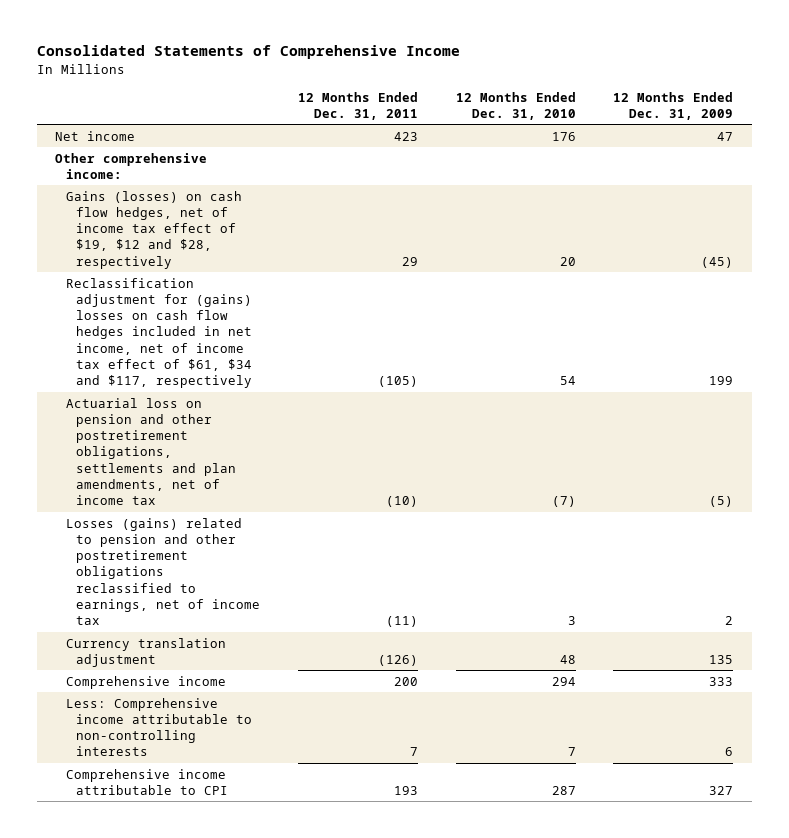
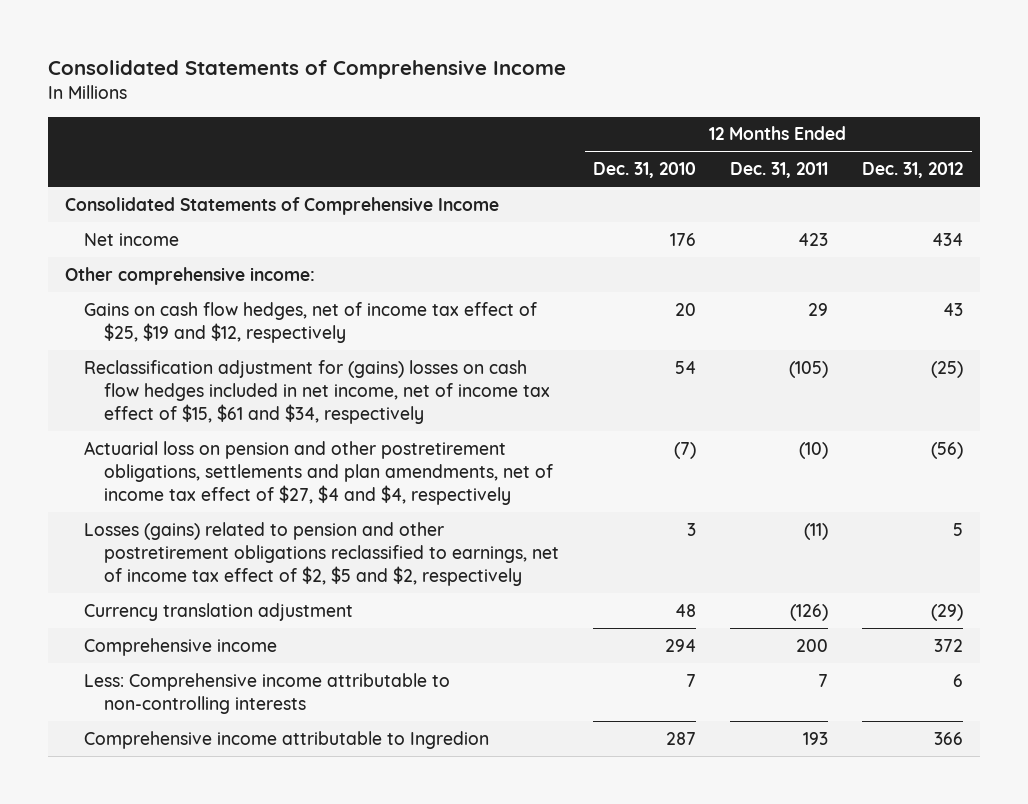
- | 12 Months Ended Dec. 31, 2011 | 12 Months Ended Dec. 31, 2010 | 12 Months Ended Dec. 31, 2009
+ | 12 Months Ended Dec. 31, 2010 | 12 Months Ended Dec. 31, 2011 | 12 Months Ended Dec. 31, 2012
+ Consolidated Statements of Comprehensive Income
- Gains (losses) on cash flow hedges, net of income tax effect of $19, $12 and $28, respectively | 29 | 20 | (45)
- Reclassification adjustment for (gains) losses on cash flow hedges included in net income, net of income tax effect of $61, $34 and $117, respectively | (105) | 54 | 199
- Actuarial loss on pension and other postretirement obligations, settlements and plan amendments, net of income tax | (10) | (7) | (5)
- Losses (gains) related to pension and other postretirement obligations reclassified to earnings, net of income tax | (11) | 3 | 2
+ Gains on cash flow hedges, net of income tax effect of $25, $19 and $12, respectively | 20 | 29 | 43
+ Reclassification adjustment for (gains) losses on cash flow hedges included in net income, net of income tax effect of $15, $61 and $34, respectively | 54 | (105) | (25)
+ Actuarial loss on pension and other postretirement obligations, settlements and plan amendments, net of income tax effect of $27, $4 and $4, respectively | (7) | (10) | (56)
+ Losses (gains) related to pension and other postretirement obligations reclassified to earnings, net of income tax effect of $2, $5 and $2, respectively | 3 | (11) | 5
- Comprehensive income attributable to CPI | 193 | 287 | 327
+ Comprehensive income attributable to Ingredion | 287 | 193 | 366

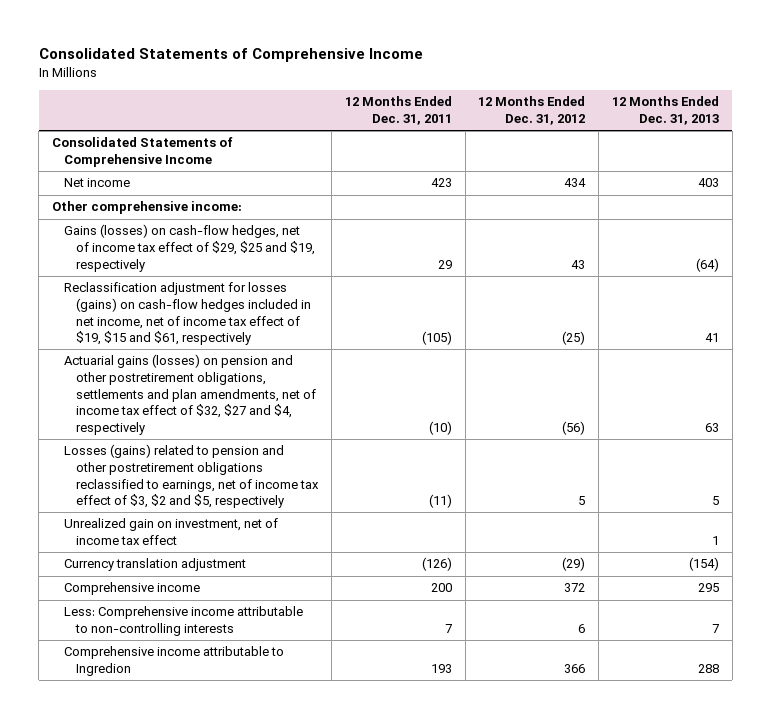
- | 12 Months Ended Dec. 31, 2010 | 12 Months Ended Dec. 31, 2011 | 12 Months Ended Dec. 31, 2012
+ | 12 Months Ended Dec. 31, 2011 | 12 Months Ended Dec. 31, 2012 | 12 Months Ended Dec. 31, 2013
- Gains on cash flow hedges, net of income tax effect of $25, $19 and $12, respectively | 20 | 29 | 43
- Reclassification adjustment for (gains) losses on cash flow hedges included in net income, net of income tax effect of $15, $61 and $34, respectively | 54 | (105) | (25)
- Actuarial loss on pension and other postretirement obligations, settlements and plan amendments, net of income tax effect of $27, $4 and $4, respectively | (7) | (10) | (56)
- Losses (gains) related to pension and other postretirement obligations reclassified to earnings, net of income tax effect of $2, $5 and $2, respectively | 3 | (11) | 5
+ Gains (losses) on cash-flow hedges, net of income tax effect of $29, $25 and $19, respectively | 29 | 43 | (64)
+ Reclassification adjustment for losses (gains) on cash-flow hedges included in net income, net of income tax effect of $19, $15 and $61, respectively | (105) | (25) | 41
+ Actuarial gains (losses) on pension and other postretirement obligations, settlements and plan amendments, net of income tax effect of $32, $27 and $4, respectively | (10) | (56) | 63
+ Losses (gains) related to pension and other postretirement obligations reclassified to earnings, net of income tax effect of $3, $2 and $5, respectively | (11) | 5 | 5
+ Unrealized gain on investment, net of income tax effect | | | 1

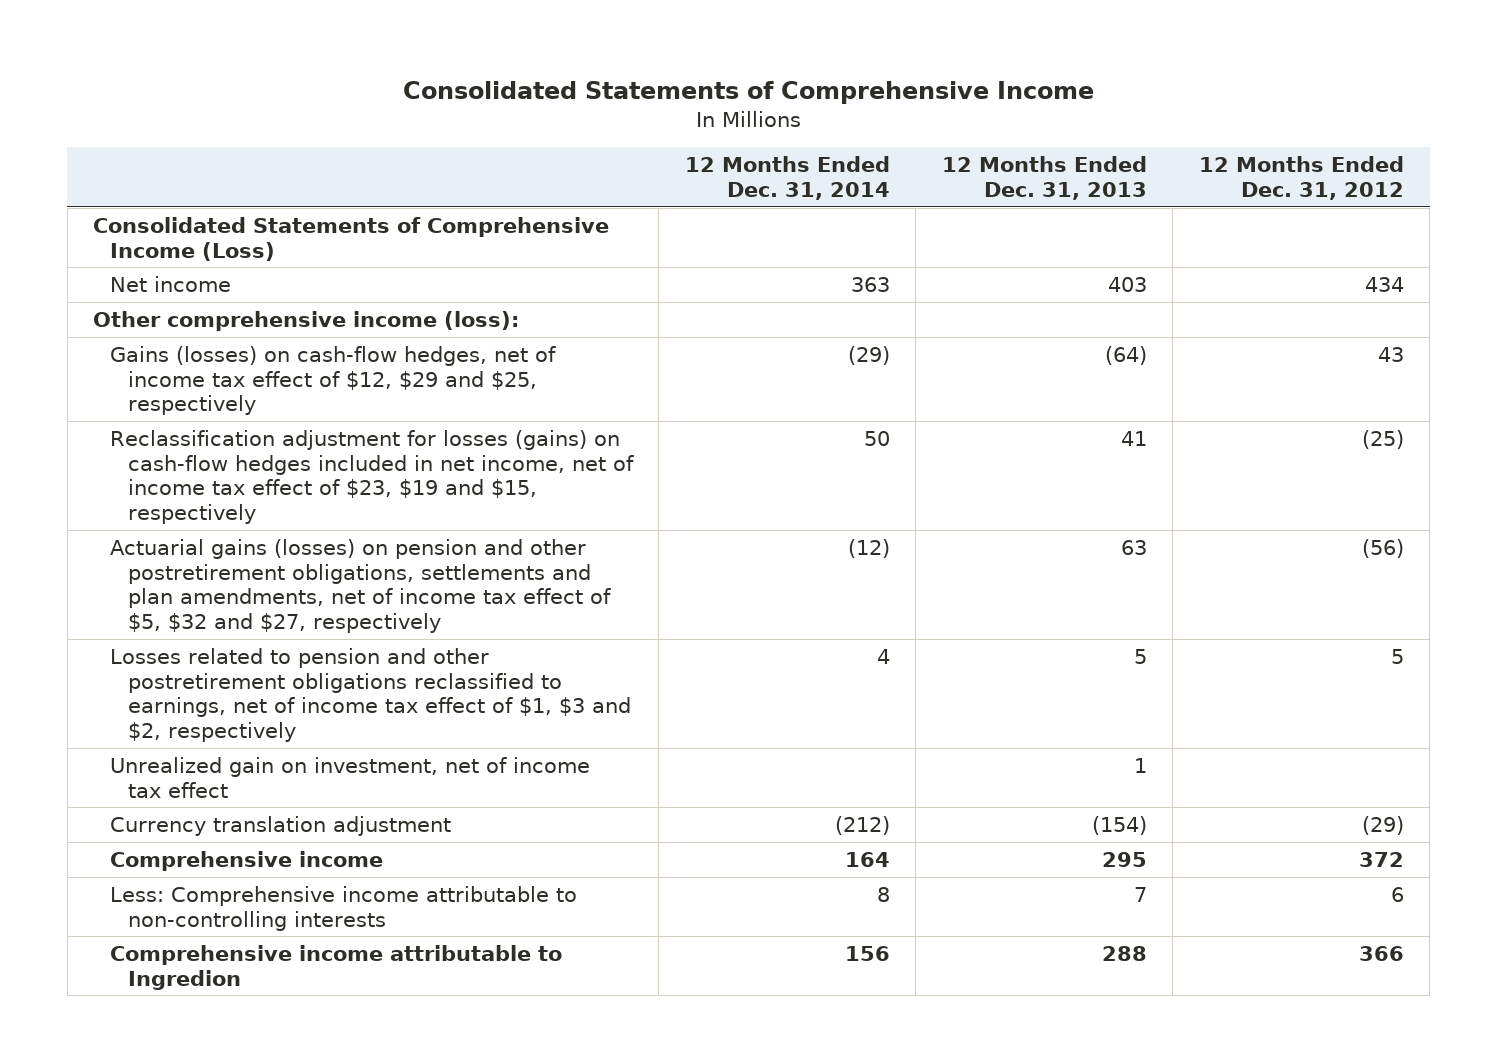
- | 12 Months Ended Dec. 31, 2011 | 12 Months Ended Dec. 31, 2012 | 12 Months Ended Dec. 31, 2013
+ | 12 Months Ended Dec. 31, 2014 | 12 Months Ended Dec. 31, 2013 | 12 Months Ended Dec. 31, 2012
- Consolidated Statements of Comprehensive Income
+ Consolidated Statements of Comprehensive Income (Loss)
- Other comprehensive income:
- Gains (losses) on cash-flow hedges, net of income tax effect of $29, $25 and $19, respectively | 29 | 43 | (64)
- Reclassification adjustment for losses (gains) on cash-flow hedges included in net income, net of income tax effect of $19, $15 and $61, respectively | (105) | (25) | 41
- Actuarial gains (losses) on pension and other postretirement obligations, settlements and plan amendments, net of income tax effect of $32, $27 and $4, respectively | (10) | (56) | 63
- Losses (gains) related to pension and other postretirement obligations reclassified to earnings, net of income tax effect of $3, $2 and $5, respectively | (11) | 5 | 5
+ Other comprehensive income (loss):
+ Gains (losses) on cash-flow hedges, net of income tax effect of $12, $29 and $25, respectively | (29) | (64) | 43
+ Reclassification adjustment for losses (gains) on cash-flow hedges included in net income, net of income tax effect of $23, $19 and $15, respectively | 50 | 41 | (25)
+ Actuarial gains (losses) on pension and other postretirement obligations, settlements and plan amendments, net of income tax effect of $5, $32 and $27, respectively | (12) | 63 | (56)
+ Losses related to pension and other postretirement obligations reclassified to earnings, net of income tax effect of $1, $3 and $2, respectively | 4 | 5 | 5

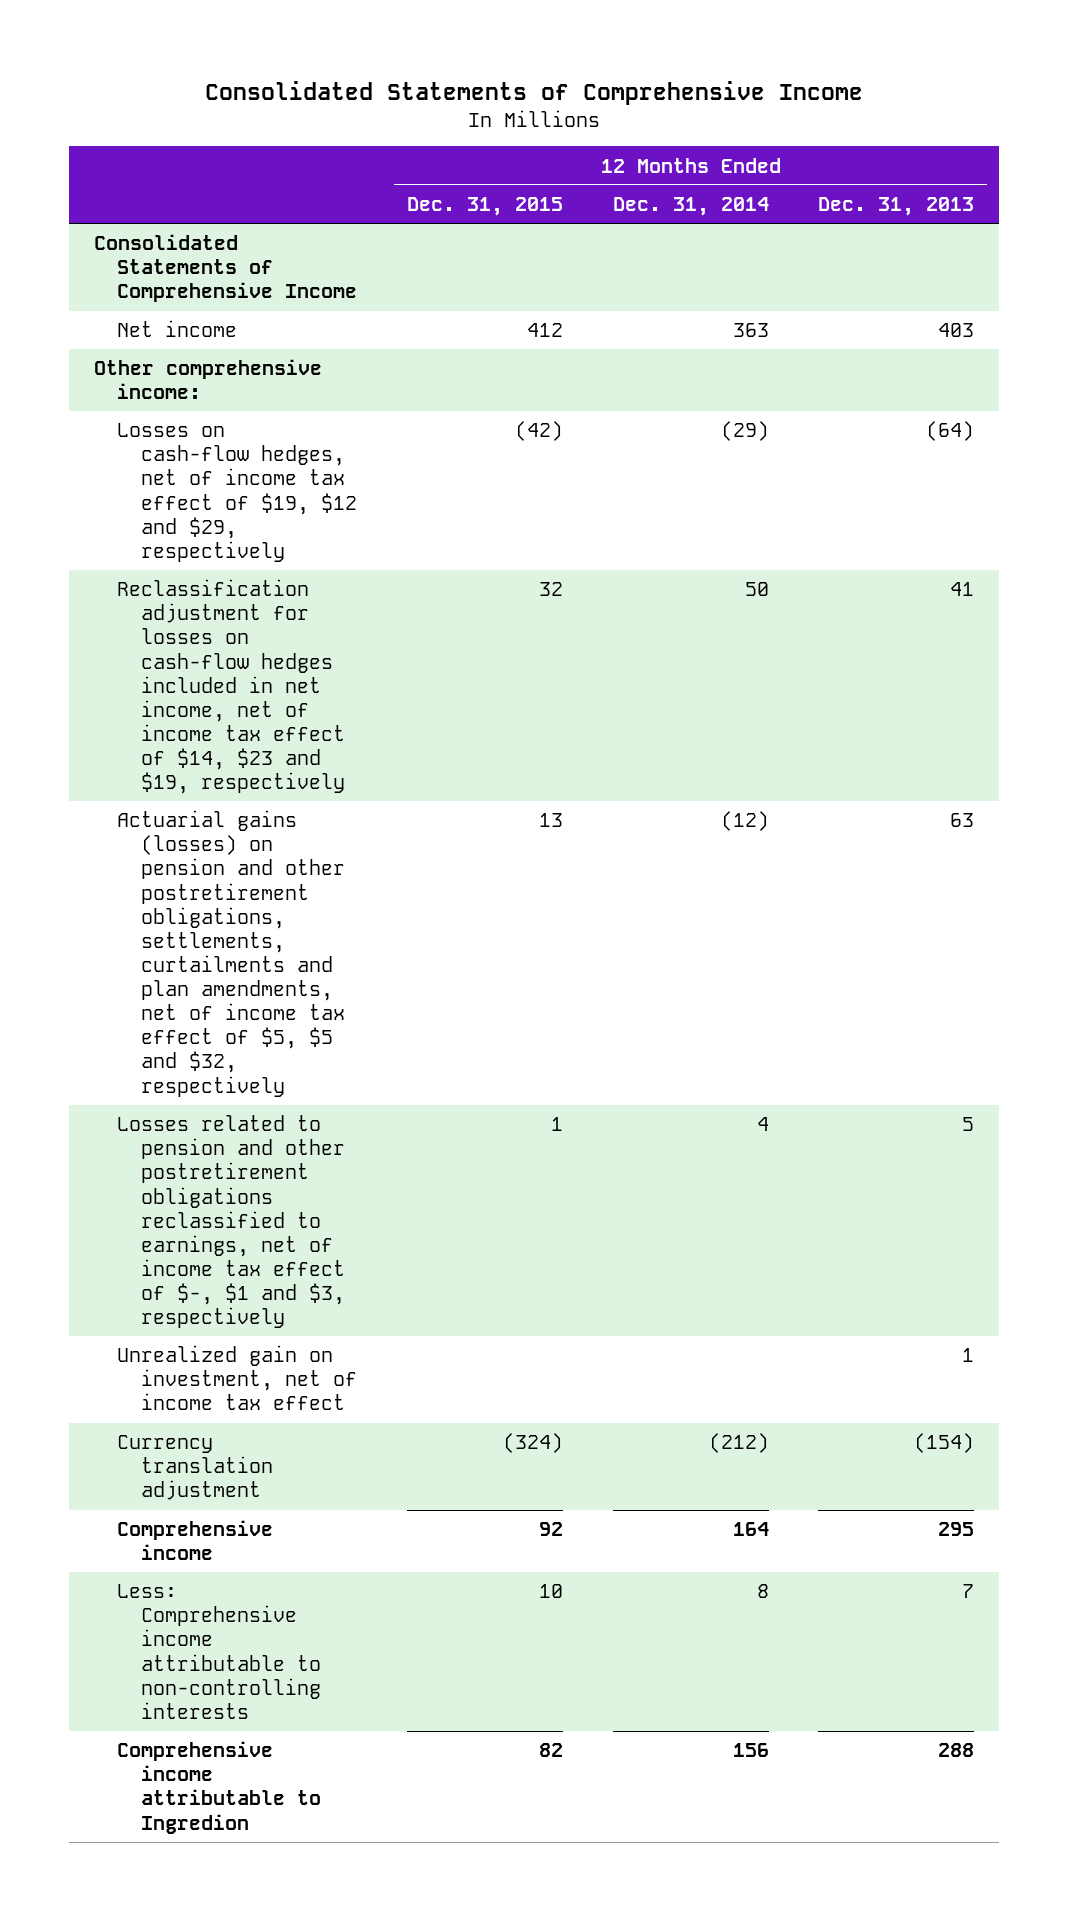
- | 12 Months Ended Dec. 31, 2014 | 12 Months Ended Dec. 31, 2013 | 12 Months Ended Dec. 31, 2012
+ | 12 Months Ended Dec. 31, 2015 | 12 Months Ended Dec. 31, 2014 | 12 Months Ended Dec. 31, 2013
- Consolidated Statements of Comprehensive Income (Loss)
+ Consolidated Statements of Comprehensive Income
- Other comprehensive income (loss):
- Gains (losses) on cash-flow hedges, net of income tax effect of $12, $29 and $25, respectively | (29) | (64) | 43
- Reclassification adjustment for losses (gains) on cash-flow hedges included in net income, net of income tax effect of $23, $19 and $15, respectively | 50 | 41 | (25)
- Actuarial gains (losses) on pension and other postretirement obligations, settlements and plan amendments, net of income tax effect of $5, $32 and $27, respectively | (12) | 63 | (56)
- Losses related to pension and other postretirement obligations reclassified to earnings, net of income tax effect of $1, $3 and $2, respectively | 4 | 5 | 5
+ Other comprehensive income:
+ Losses on cash-flow hedges, net of income tax effect of $19, $12 and $29, respectively | (42) | (29) | (64)
+ Reclassification adjustment for losses on cash-flow hedges included in net income, net of income tax effect of $14, $23 and $19, respectively | 32 | 50 | 41
+ Actuarial gains (losses) on pension and other postretirement obligations, settlements, curtailments and plan amendments, net of income tax effect of $5, $5 and $32, respectively | 13 | (12) | 63
+ Losses related to pension and other postretirement obligations reclassified to earnings, net of income tax effect of $-, $1 and $3, respectively | 1 | 4 | 5

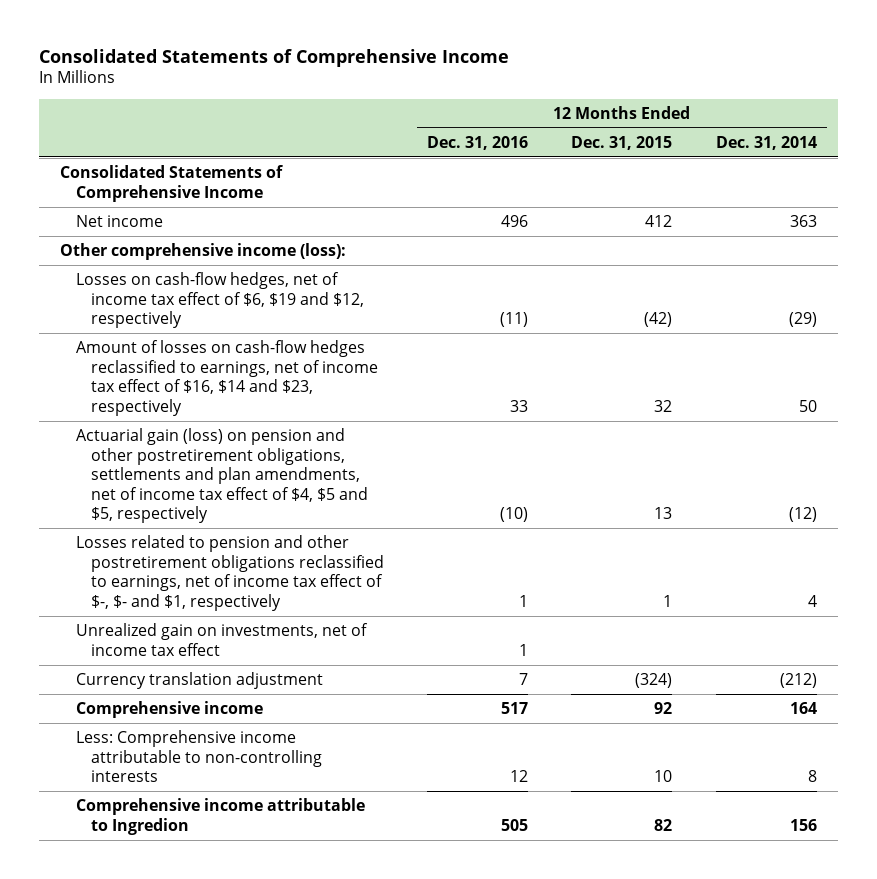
- | 12 Months Ended Dec. 31, 2015 | 12 Months Ended Dec. 31, 2014 | 12 Months Ended Dec. 31, 2013
+ | 12 Months Ended Dec. 31, 2016 | 12 Months Ended Dec. 31, 2015 | 12 Months Ended Dec. 31, 2014
- Other comprehensive income:
- Losses on cash-flow hedges, net of income tax effect of $19, $12 and $29, respectively | (42) | (29) | (64)
- Reclassification adjustment for losses on cash-flow hedges included in net income, net of income tax effect of $14, $23 and $19, respectively | 32 | 50 | 41
- Actuarial gains (losses) on pension and other postretirement obligations, settlements, curtailments and plan amendments, net of income tax effect of $5, $5 and $32, respectively | 13 | (12) | 63
- Losses related to pension and other postretirement obligations reclassified to earnings, net of income tax effect of $-, $1 and $3, respectively | 1 | 4 | 5
- Unrealized gain on investment, net of income tax effect | | | 1
+ Other comprehensive income (loss):
+ Losses on cash-flow hedges, net of income tax effect of $6, $19 and $12, respectively | (11) | (42) | (29)
+ Amount of losses on cash-flow hedges reclassified to earnings, net of income tax effect of $16, $14 and $23, respectively | 33 | 32 | 50
+ Actuarial gain (loss) on pension and other postretirement obligations, settlements and plan amendments, net of income tax effect of $4, $5 and $5, respectively | (10) | 13 | (12)
+ Losses related to pension and other postretirement obligations reclassified to earnings, net of income tax effect of $-, $- and $1, respectively | 1 | 1 | 4
+ Unrealized gain on investments, net of income tax effect | 1 | |

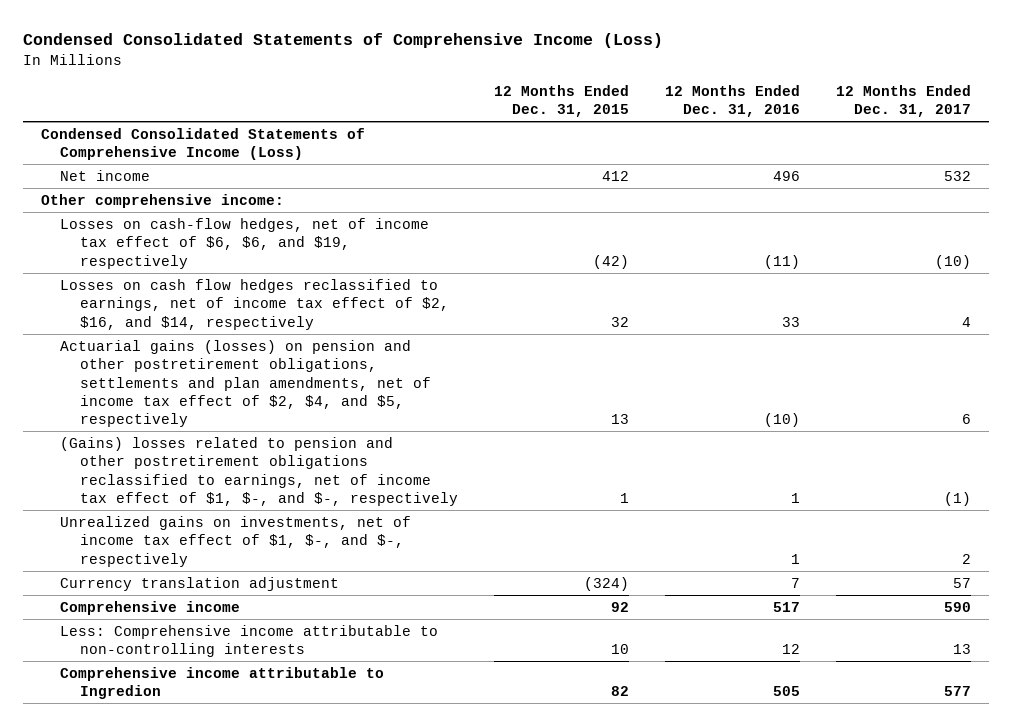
- Consolidated Statements of Comprehensive Income
+ Condensed Consolidated Statements of Comprehensive Income (Loss)
- | 12 Months Ended Dec. 31, 2016 | 12 Months Ended Dec. 31, 2015 | 12 Months Ended Dec. 31, 2014
+ | 12 Months Ended Dec. 31, 2015 | 12 Months Ended Dec. 31, 2016 | 12 Months Ended Dec. 31, 2017
- Consolidated Statements of Comprehensive Income
+ Condensed Consolidated Statements of Comprehensive Income (Loss)
- Other comprehensive income (loss):
- Losses on cash-flow hedges, net of income tax effect of $6, $19 and $12, respectively | (11) | (42) | (29)
- Amount of losses on cash-flow hedges reclassified to earnings, net of income tax effect of $16, $14 and $23, respectively | 33 | 32 | 50
- Actuarial gain (loss) on pension and other postretirement obligations, settlements and plan amendments, net of income tax effect of $4, $5 and $5, respectively | (10) | 13 | (12)
- Losses related to pension and other postretirement obligations reclassified to earnings, net of income tax effect of $-, $- and $1, respectively | 1 | 1 | 4
- Unrealized gain on investments, net of income tax effect | 1 | |
+ Other comprehensive income:
+ Losses on cash-flow hedges, net of income tax effect of $6, $6, and $19, respectively | (42) | (11) | (10)
+ Losses on cash flow hedges reclassified to earnings, net of income tax effect of $2, $16, and $14, respectively | 32 | 33 | 4
+ Actuarial gains (losses) on pension and other postretirement obligations, settlements and plan amendments, net of income tax effect of $2, $4, and $5, respectively | 13 | (10) | 6
+ (Gains) losses related to pension and other postretirement obligations reclassified to earnings, net of income tax effect of $1, $-, and $-, respectively | 1 | 1 | (1)
+ Unrealized gains on investments, net of income tax effect of $1, $-, and $-, respectively | | 1 | 2

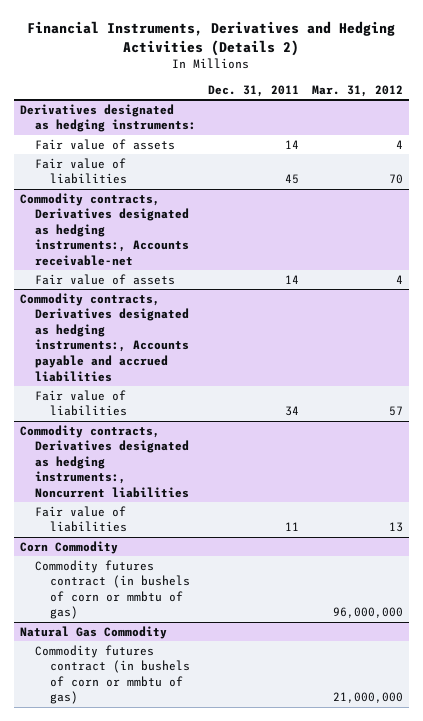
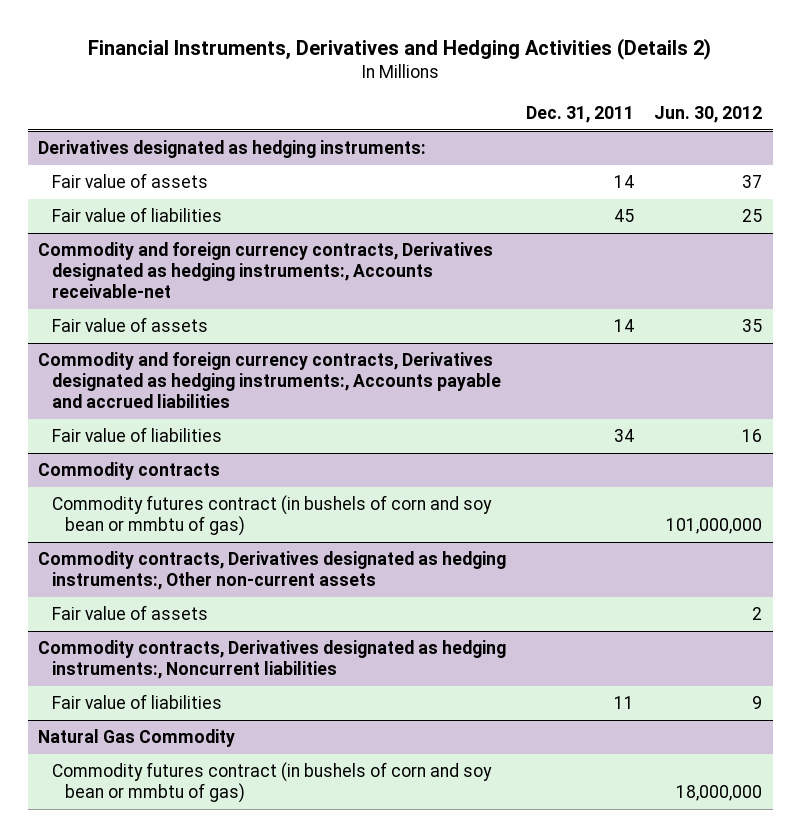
- | Dec. 31, 2011 | Mar. 31, 2012
+ | Dec. 31, 2011 | Jun. 30, 2012
- Commodity contracts, Derivatives designated as hedging instruments:, Accounts receivable-net
+ Commodity and foreign currency contracts, Derivatives designated as hedging instruments:, Accounts receivable-net
- Commodity contracts, Derivatives designated as hedging instruments:, Accounts payable and accrued liabilities
+ Commodity and foreign currency contracts, Derivatives designated as hedging instruments:, Accounts payable and accrued liabilities
+ Commodity contracts
+ Commodity futures contract (in bushels of corn and soy bean or mmbtu of gas) | | 101,000,000
+ Commodity contracts, Derivatives designated as hedging instruments:, Other non-current assets
+ Fair value of assets | | 2
- Corn Commodity
- Commodity futures contract (in bushels of corn or mmbtu of gas) | | 96,000,000
@ Natural Gas Commodity
- Commodity futures contract (in bushels of corn or mmbtu of gas) | | 21,000,000
+ Commodity futures contract (in bushels of corn and soy bean or mmbtu of gas) | | 18,000,000

